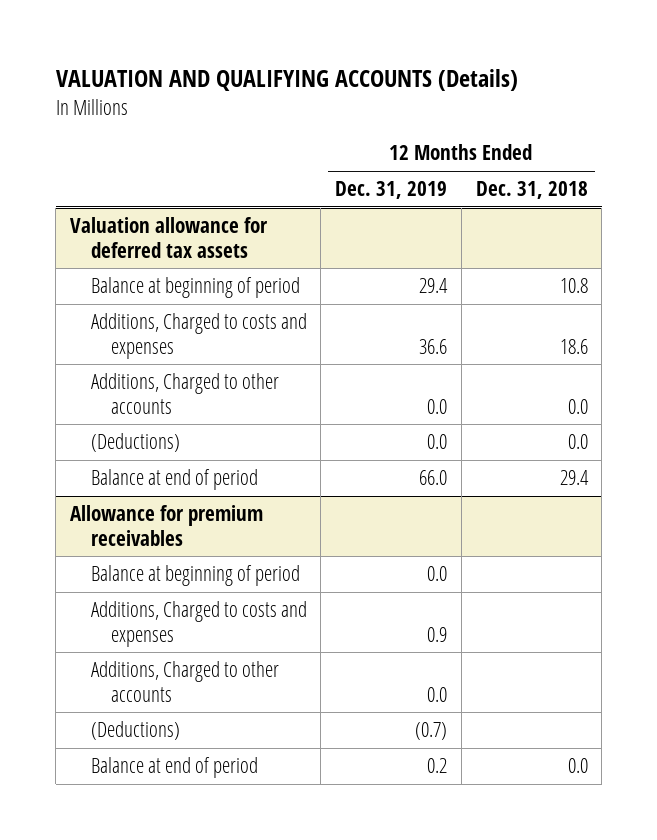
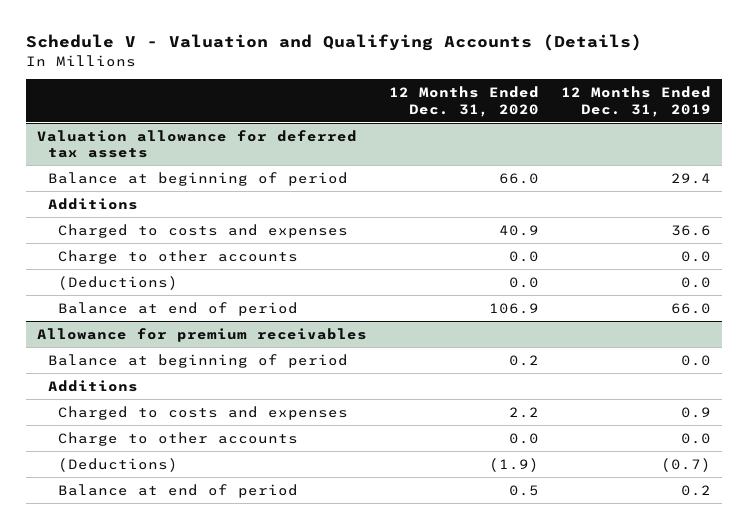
- VALUATION AND QUALIFYING ACCOUNTS (Details)
+ Schedule V - Valuation and Qualifying Accounts (Details)
- | 12 Months Ended Dec. 31, 2019 | 12 Months Ended Dec. 31, 2018
+ | 12 Months Ended Dec. 31, 2020 | 12 Months Ended Dec. 31, 2019
@ Valuation allowance for deferred tax assets
- Additions, Charged to costs and expenses | 36.6 | 18.6
- Additions, Charged to other accounts | 0.0 | 0.0
+ Additions
+ Charged to costs and expenses | 40.9 | 36.6
+ Charge to other accounts | 0.0 | 0.0
@ Allowance for premium receivables
- Additions, Charged to costs and expenses | 0.9 |
- Additions, Charged to other accounts | 0.0 |
+ Additions
+ Charged to costs and expenses | 2.2 | 0.9
+ Charge to other accounts | 0.0 | 0.0

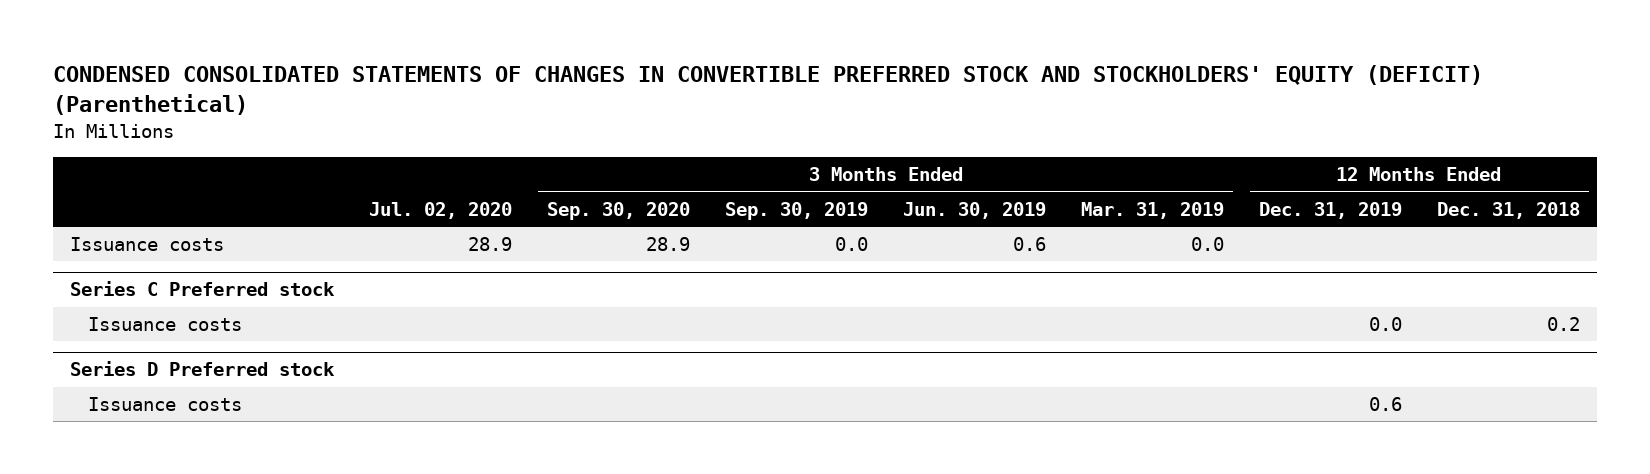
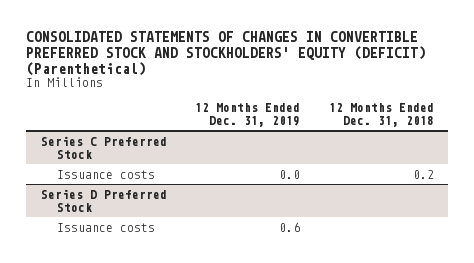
- CONDENSED CONSOLIDATED STATEMENTS OF CHANGES IN CONVERTIBLE PREFERRED STOCK AND STOCKHOLDERS' EQUITY (DEFICIT) (Parenthetical)
+ CONSOLIDATED STATEMENTS OF CHANGES IN CONVERTIBLE PREFERRED STOCK AND STOCKHOLDERS' EQUITY (DEFICIT) (Parenthetical)
- | Jul. 02, 2020 | 3 Months Ended Sep. 30, 2020 | 3 Months Ended Sep. 30, 2019 | 3 Months Ended Jun. 30, 2019 | 3 Months Ended Mar. 31, 2019 | 12 Months Ended Dec. 31, 2019 | 12 Months Ended Dec. 31, 2018
+ | 12 Months Ended Dec. 31, 2019 | 12 Months Ended Dec. 31, 2018
- Issuance costs | 28.9 | 28.9 | 0.0 | 0.6 | 0.0 | |
- Series C Preferred stock
+ Series C Preferred Stock
- Series D Preferred stock
+ Series D Preferred Stock

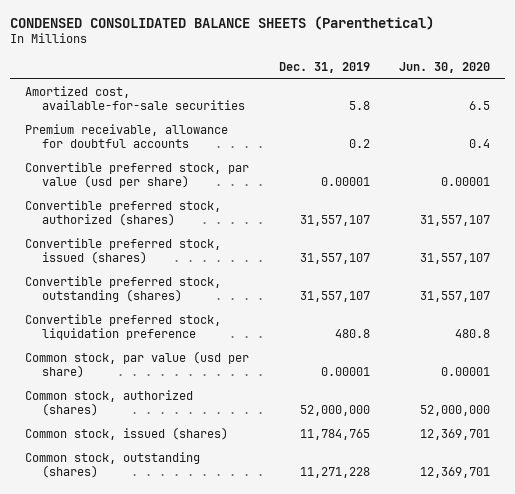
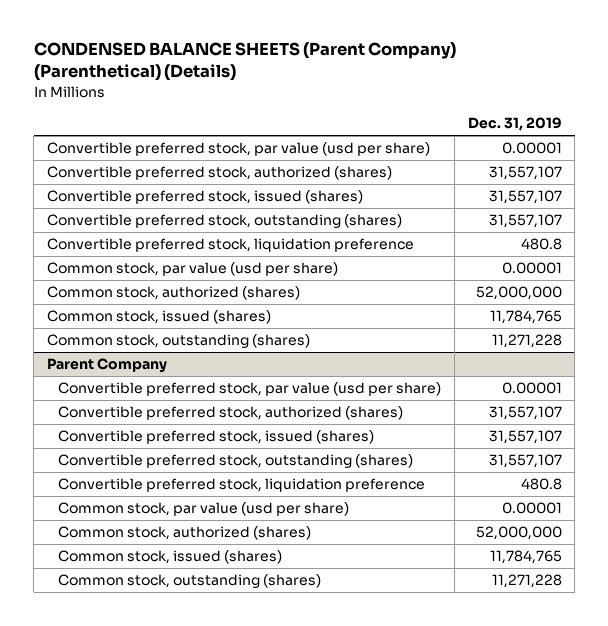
- CONDENSED CONSOLIDATED BALANCE SHEETS (Parenthetical)
+ CONDENSED BALANCE SHEETS (Parent Company) (Parenthetical) (Details)
- | Dec. 31, 2019 | Jun. 30, 2020
+ | Dec. 31, 2019
- Amortized cost, available-for-sale securities | 5.8 | 6.5
- Premium receivable, allowance for doubtful accounts | 0.2 | 0.4
+ Parent Company
+ Convertible preferred stock, par value (usd per share) | 0.00001
+ Convertible preferred stock, authorized (shares) | 31,557,107
+ Convertible preferred stock, issued (shares) | 31,557,107
+ Convertible preferred stock, outstanding (shares) | 31,557,107
+ Convertible preferred stock, liquidation preference | 480.8
+ Common stock, par value (usd per share) | 0.00001
+ Common stock, authorized (shares) | 52,000,000
+ Common stock, issued (shares) | 11,784,765
+ Common stock, outstanding (shares) | 11,271,228

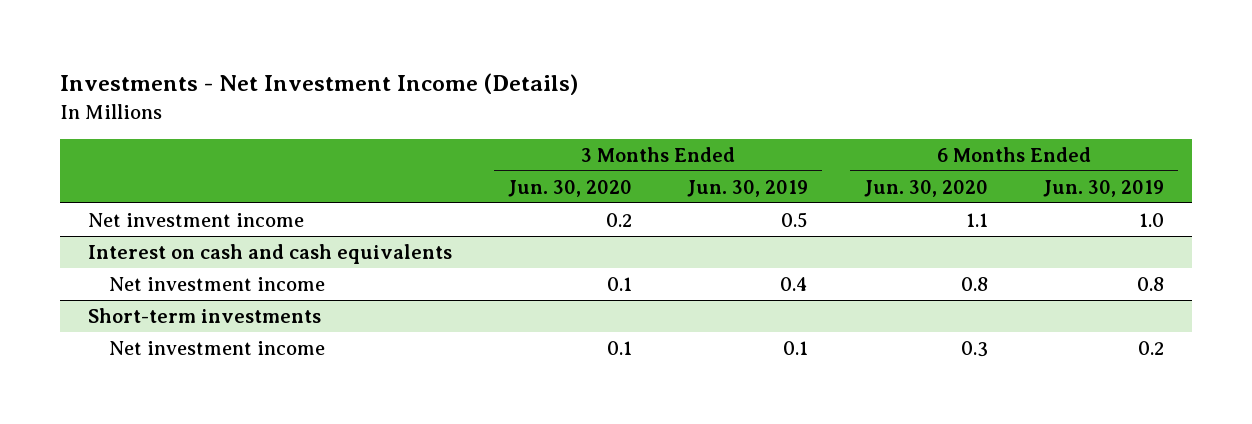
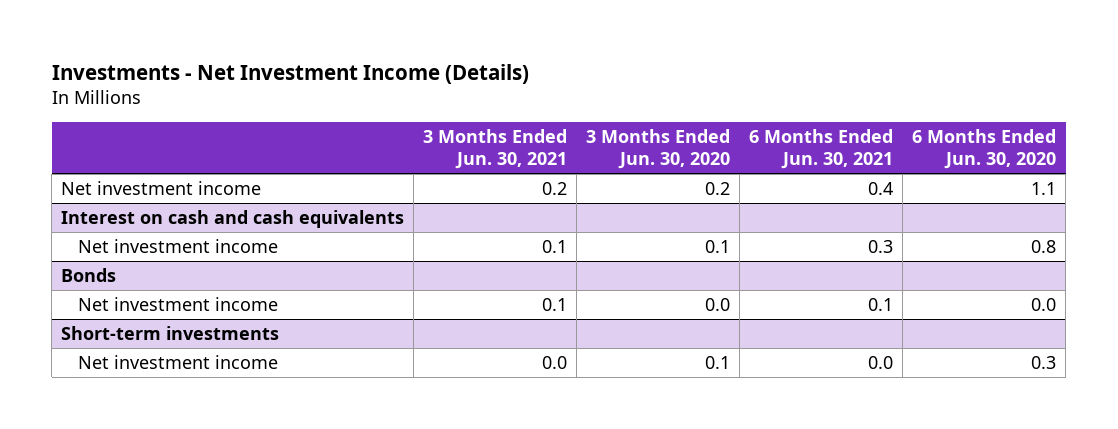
- | 3 Months Ended Jun. 30, 2020 | 3 Months Ended Jun. 30, 2019 | 6 Months Ended Jun. 30, 2020 | 6 Months Ended Jun. 30, 2019
+ | 3 Months Ended Jun. 30, 2021 | 3 Months Ended Jun. 30, 2020 | 6 Months Ended Jun. 30, 2021 | 6 Months Ended Jun. 30, 2020
+ Bonds
+ Net investment income | 0.1 | 0.0 | 0.1 | 0.0

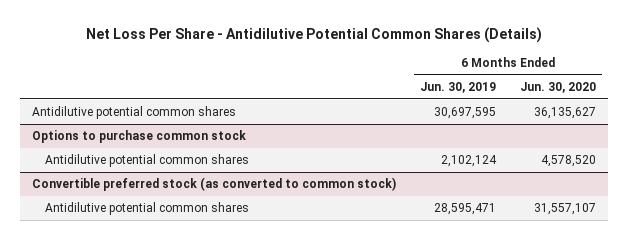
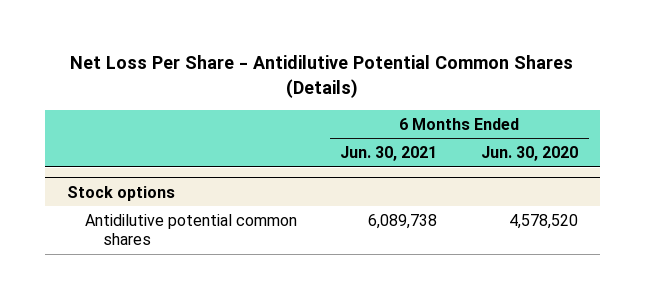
- | 6 Months Ended Jun. 30, 2019 | 6 Months Ended Jun. 30, 2020
+ | 6 Months Ended Jun. 30, 2021 | 6 Months Ended Jun. 30, 2020
- Antidilutive potential common shares | 30,697,595 | 36,135,627
- Options to purchase common stock
+ Stock options
- Convertible preferred stock (as converted to common stock)
- Antidilutive potential common shares | 28,595,471 | 31,557,107

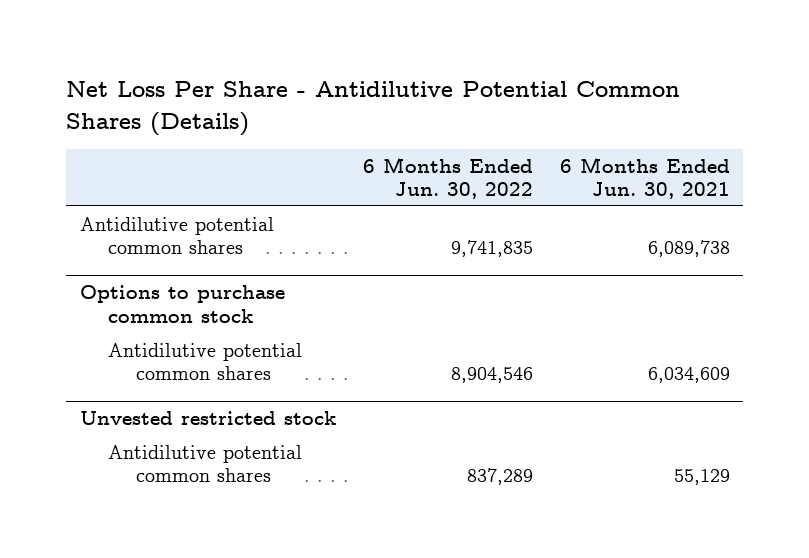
- | 6 Months Ended Jun. 30, 2021 | 6 Months Ended Jun. 30, 2020
+ | 6 Months Ended Jun. 30, 2022 | 6 Months Ended Jun. 30, 2021
- Stock options
+ Options to purchase common stock
+ Antidilutive potential common shares | 8,904,546 | 6,034,609
+ Unvested restricted stock
+ Antidilutive potential common shares | 837,289 | 55,129

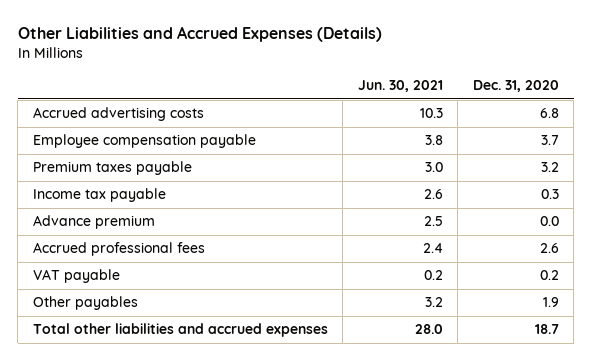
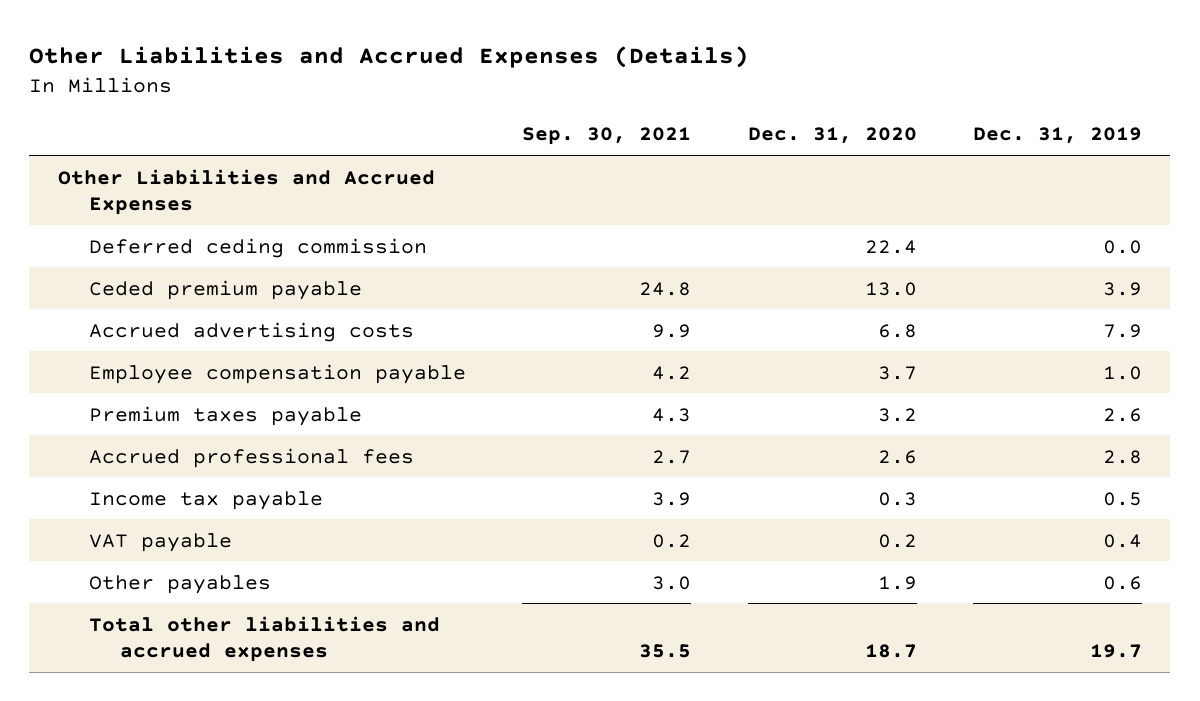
- | Jun. 30, 2021 | Dec. 31, 2020
+ | Sep. 30, 2021 | Dec. 31, 2020 | Dec. 31, 2019
+ Other Liabilities and Accrued Expenses
+ Deferred ceding commission | | 22.4 | 0.0
+ Ceded premium payable | 24.8 | 13.0 | 3.9
- Advance premium | 2.5 | 0.0
moved down: Income tax payable | 3.9 | 0.3 | 0.5

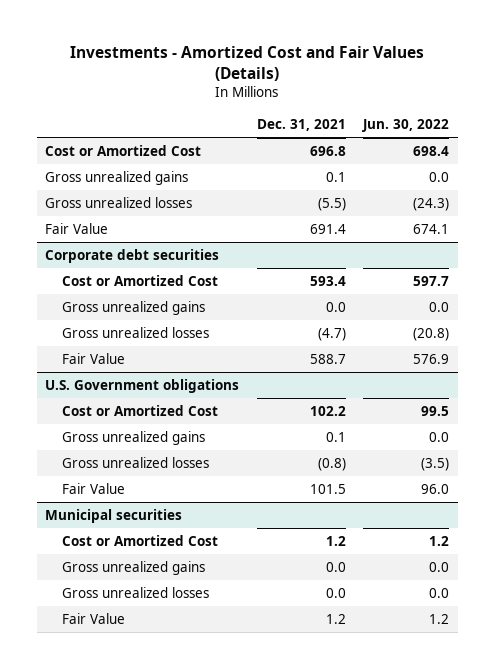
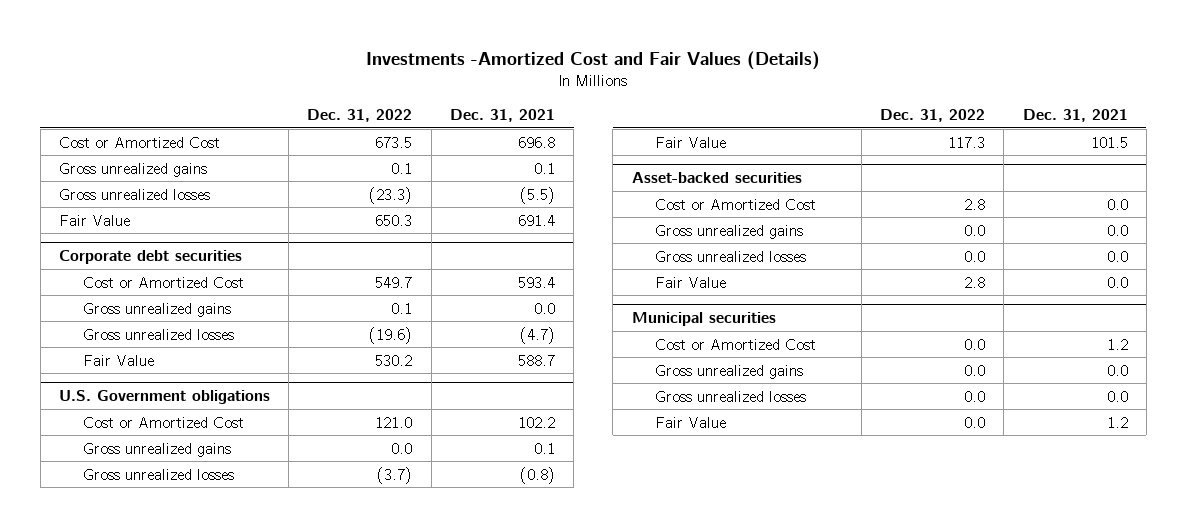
- Investments - Amortized Cost and Fair Values (Details)
+ Investments -Amortized Cost and Fair Values (Details)
- | Dec. 31, 2021 | Jun. 30, 2022
+ | Dec. 31, 2022 | Dec. 31, 2021
+ Asset-backed securities
+ Cost or Amortized Cost | 2.8 | 0.0
+ Gross unrealized gains | 0.0 | 0.0
+ Gross unrealized losses | 0.0 | 0.0
+ Fair Value | 2.8 | 0.0

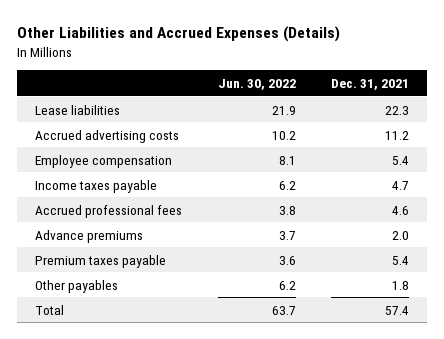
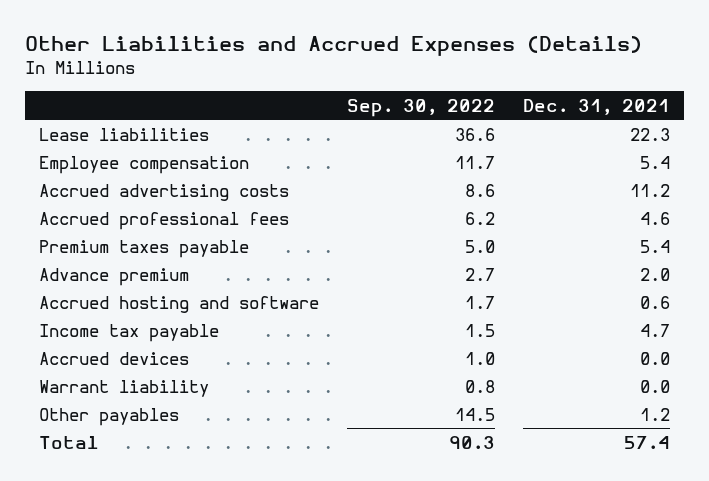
- | Jun. 30, 2022 | Dec. 31, 2021
+ | Sep. 30, 2022 | Dec. 31, 2021
- Income taxes payable | 6.2 | 4.7
moved down: Accrued advertising costs | 8.6 | 11.2
- Advance premiums | 3.7 | 2.0
- Other payables | 6.2 | 1.8
+ Advance premium | 2.7 | 2.0
+ Accrued hosting and software | 1.7 | 0.6
+ Income tax payable | 1.5 | 4.7
+ Accrued devices | 1.0 | 0.0
+ Warrant liability | 0.8 | 0.0
+ Other payables | 14.5 | 1.2

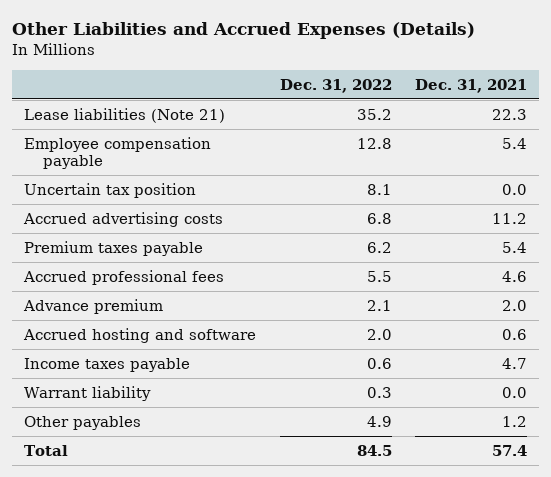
- | Sep. 30, 2022 | Dec. 31, 2021
+ | Dec. 31, 2022 | Dec. 31, 2021
- Lease liabilities | 36.6 | 22.3
- Employee compensation | 11.7 | 5.4
+ Lease liabilities (Note 21) | 35.2 | 22.3
+ Employee compensation payable | 12.8 | 5.4
+ Uncertain tax position | 8.1 | 0.0
moved down: Accrued professional fees | 5.5 | 4.6
- Income tax payable | 1.5 | 4.7
- Accrued devices | 1.0 | 0.0
+ Income taxes payable | 0.6 | 4.7

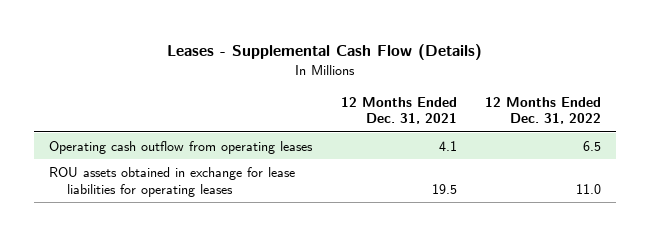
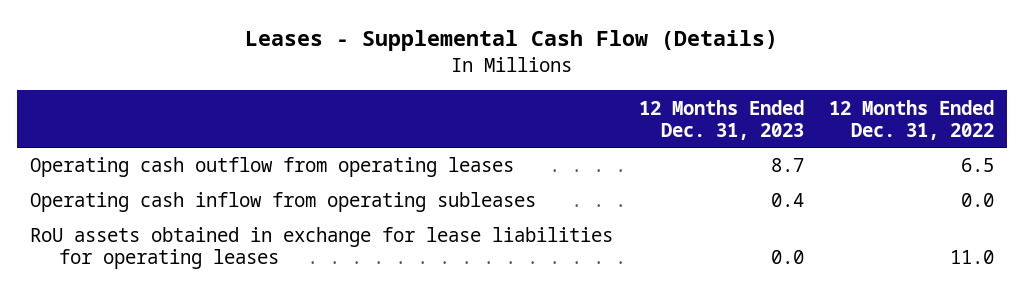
- | 12 Months Ended Dec. 31, 2021 | 12 Months Ended Dec. 31, 2022
+ | 12 Months Ended Dec. 31, 2023 | 12 Months Ended Dec. 31, 2022
- ROU assets obtained in exchange for lease liabilities for operating leases | 19.5 | 11.0
+ Operating cash inflow from operating subleases | 0.4 | 0.0
+ RoU assets obtained in exchange for lease liabilities for operating leases | 0.0 | 11.0

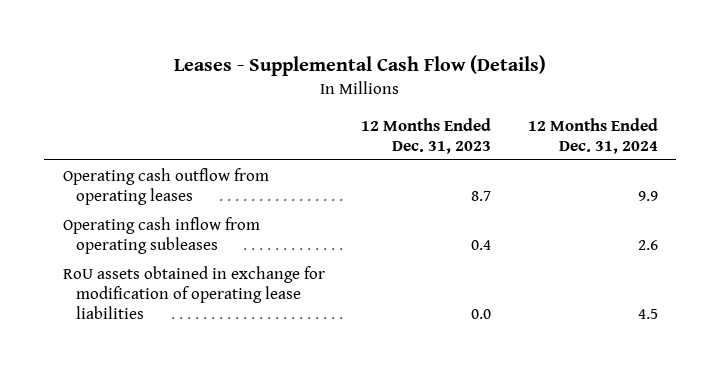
- | 12 Months Ended Dec. 31, 2023 | 12 Months Ended Dec. 31, 2022
+ | 12 Months Ended Dec. 31, 2023 | 12 Months Ended Dec. 31, 2024
- RoU assets obtained in exchange for lease liabilities for operating leases | 0.0 | 11.0
+ RoU assets obtained in exchange for modification of operating lease liabilities | 0.0 | 4.5

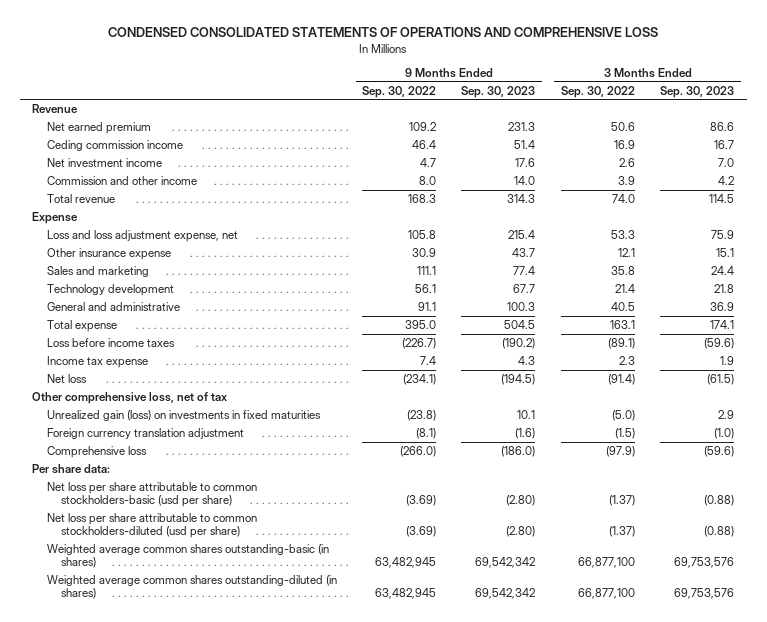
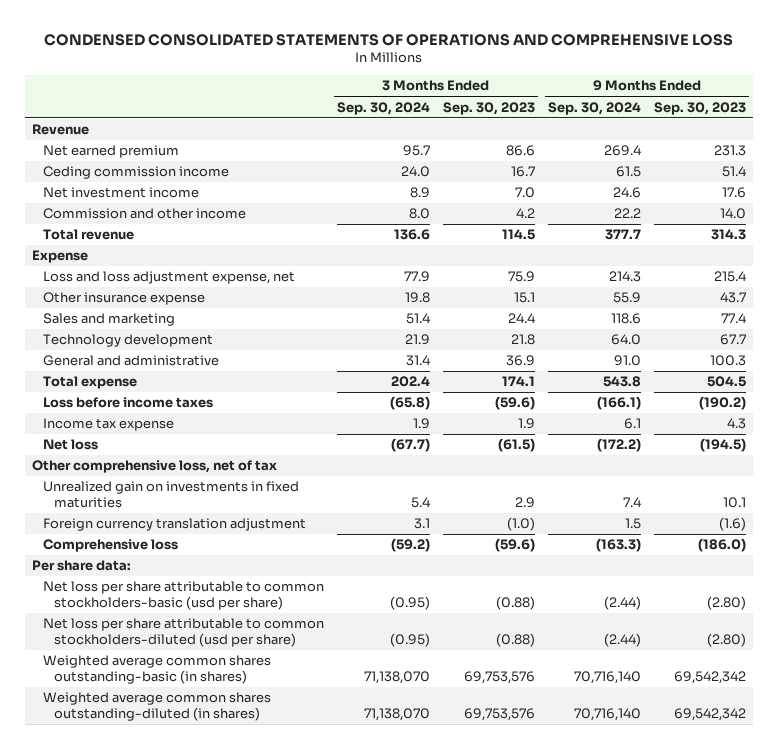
- | 9 Months Ended Sep. 30, 2022 | 9 Months Ended Sep. 30, 2023 | 3 Months Ended Sep. 30, 2022 | 3 Months Ended Sep. 30, 2023
+ | 3 Months Ended Sep. 30, 2024 | 3 Months Ended Sep. 30, 2023 | 9 Months Ended Sep. 30, 2024 | 9 Months Ended Sep. 30, 2023
- Unrealized gain (loss) on investments in fixed maturities | (23.8) | 10.1 | (5.0) | 2.9
+ Unrealized gain on investments in fixed maturities | 5.4 | 2.9 | 7.4 | 10.1

